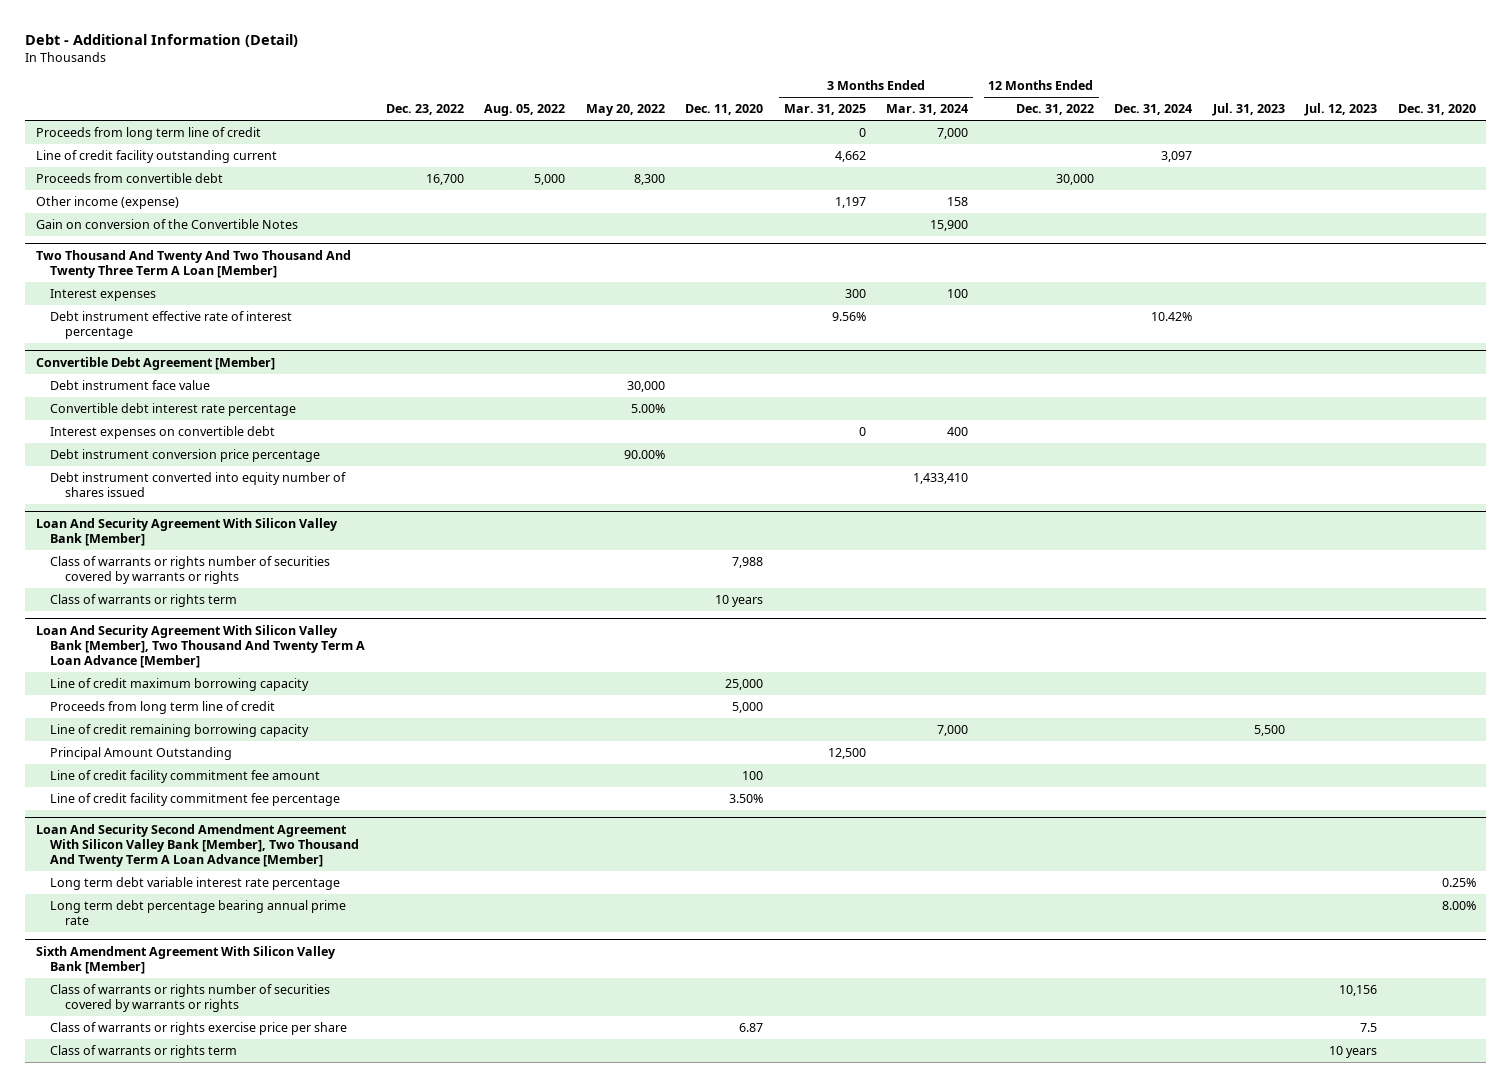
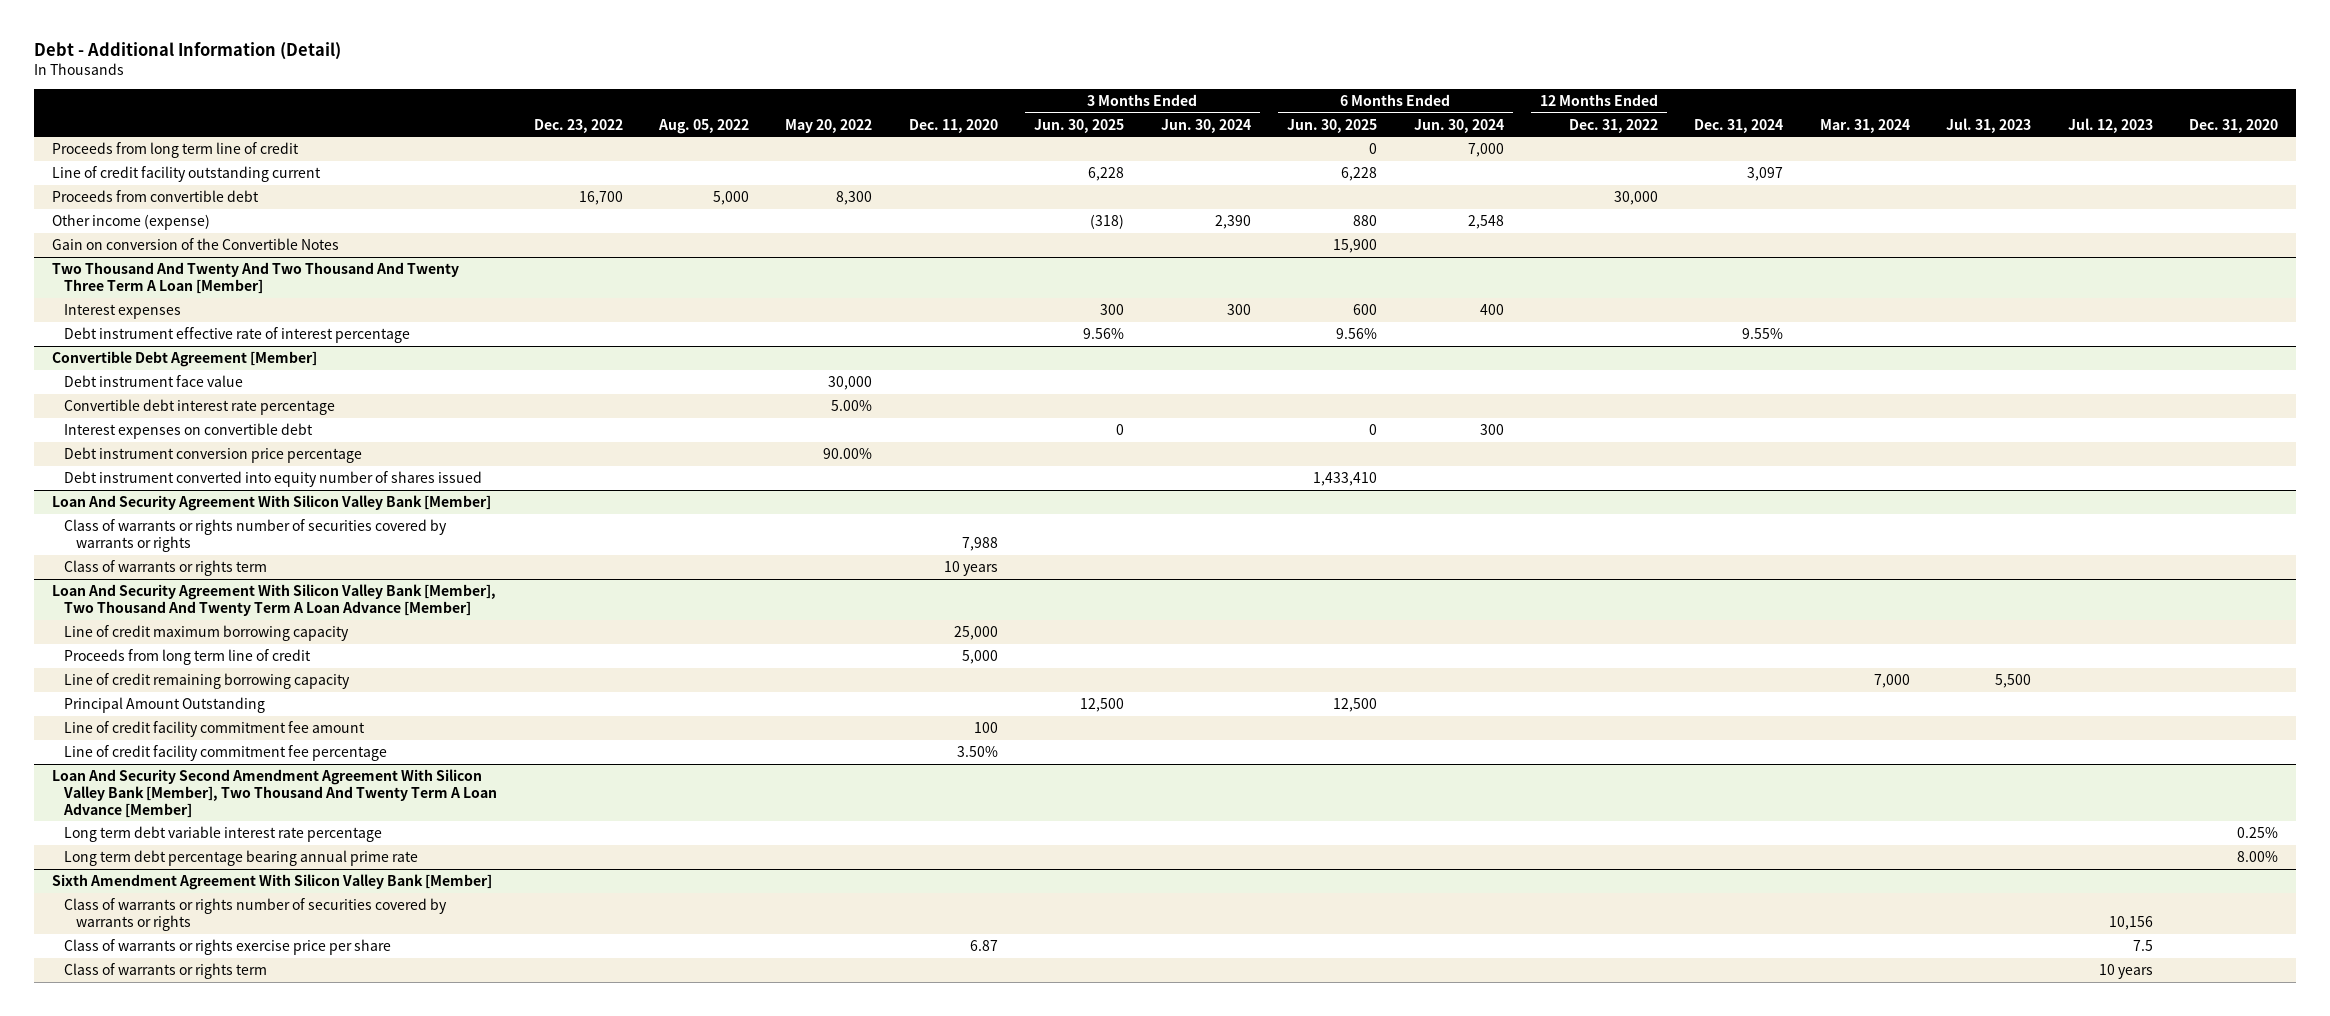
- | Dec. 23, 2022 | Aug. 05, 2022 | May 20, 2022 | Dec. 11, 2020 | 3 Months Ended Mar. 31, 2025 | 3 Months Ended Mar. 31, 2024 | 12 Months Ended Dec. 31, 2022 | Dec. 31, 2024 | Jul. 31, 2023 | Jul. 12, 2023 | Dec. 31, 2020
+ | Dec. 23, 2022 | Aug. 05, 2022 | May 20, 2022 | Dec. 11, 2020 | 3 Months Ended Jun. 30, 2025 | 3 Months Ended Jun. 30, 2024 | 6 Months Ended Jun. 30, 2025 | 6 Months Ended Jun. 30, 2024 | 12 Months Ended Dec. 31, 2022 | Dec. 31, 2024 | Mar. 31, 2024 | Jul. 31, 2023 | Jul. 12, 2023 | Dec. 31, 2020
@ Two Thousand And Twenty And Two Thousand And Twenty Three Term A Loan [Member]
- Debt instrument effective rate of interest percentage | | | | | 9.56% | | | 10.42% | | |
+ Debt instrument effective rate of interest percentage | | | | | 9.56% | | 9.56% | | | 9.55% | | | |

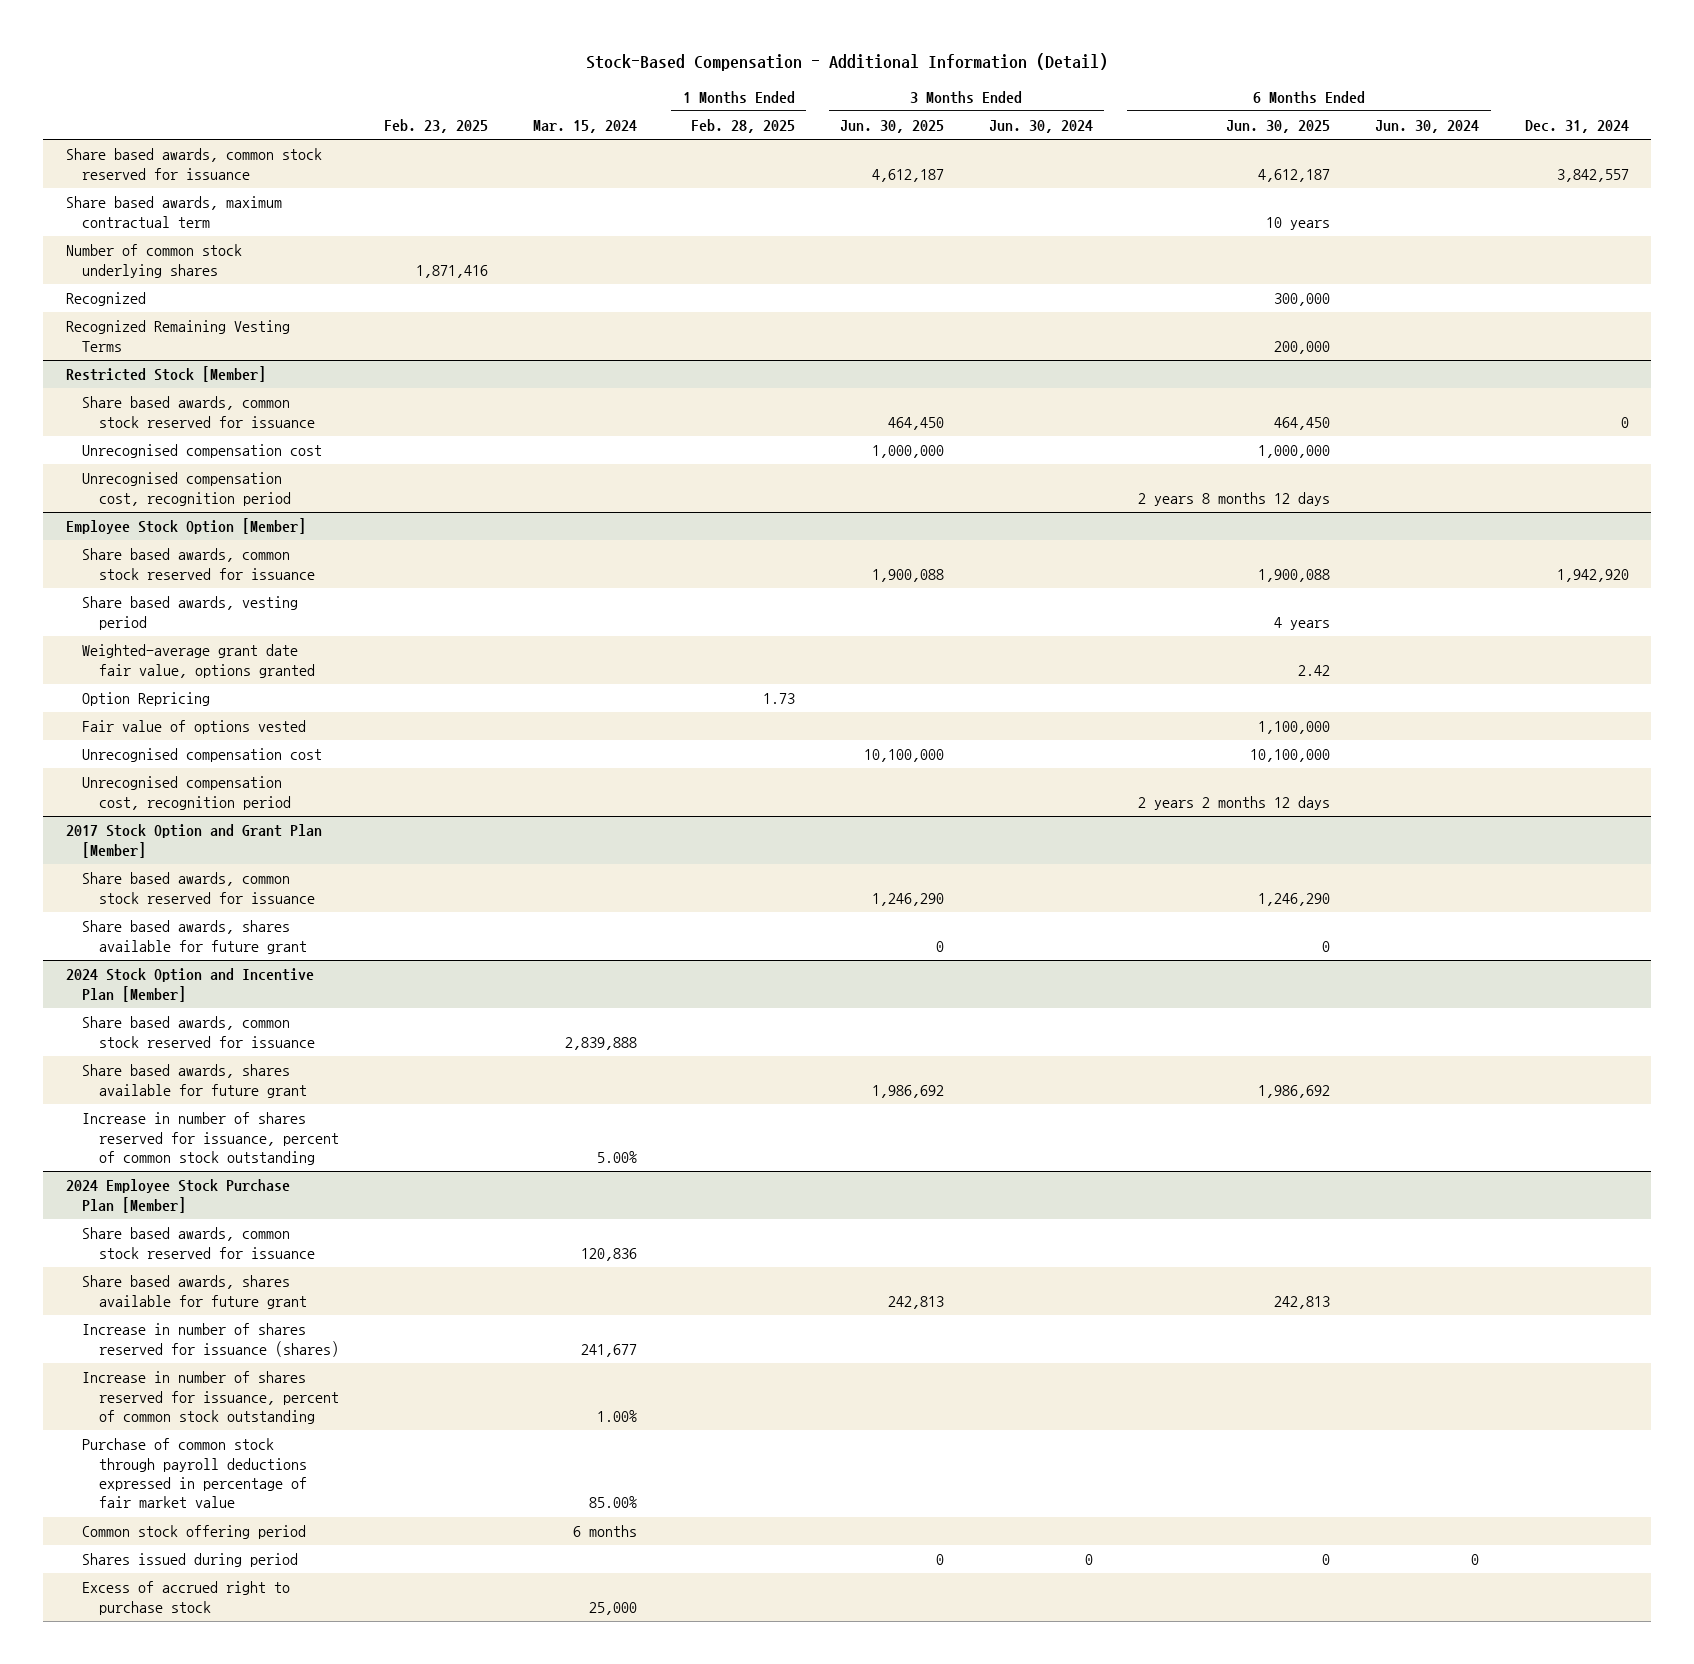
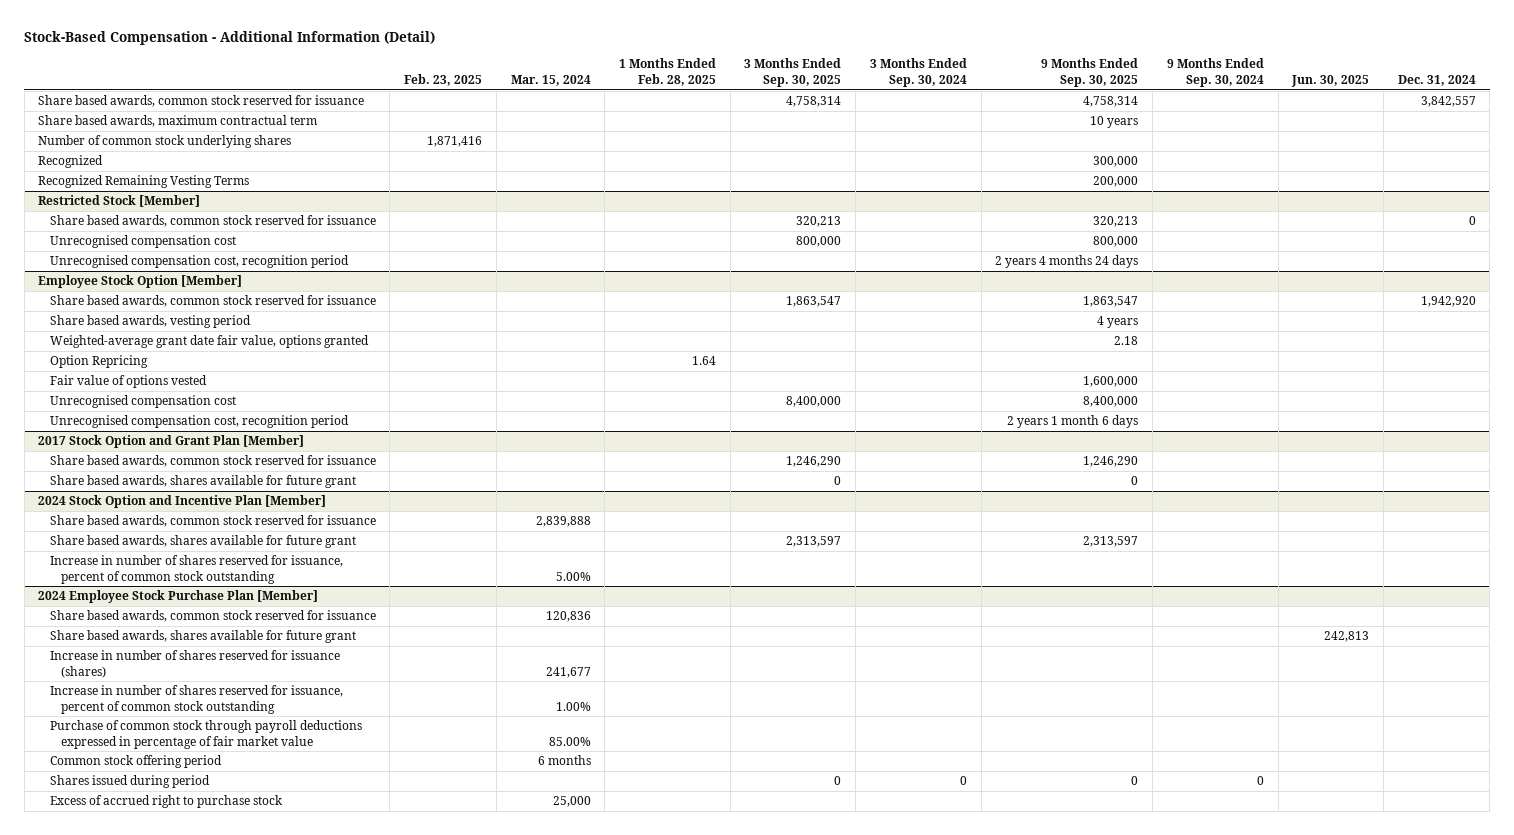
- | Feb. 23, 2025 | Mar. 15, 2024 | 1 Months Ended Feb. 28, 2025 | 3 Months Ended Jun. 30, 2025 | 3 Months Ended Jun. 30, 2024 | 6 Months Ended Jun. 30, 2025 | 6 Months Ended Jun. 30, 2024 | Dec. 31, 2024
+ | Feb. 23, 2025 | Mar. 15, 2024 | 1 Months Ended Feb. 28, 2025 | 3 Months Ended Sep. 30, 2025 | 3 Months Ended Sep. 30, 2024 | 9 Months Ended Sep. 30, 2025 | 9 Months Ended Sep. 30, 2024 | Jun. 30, 2025 | Dec. 31, 2024
@ Employee Stock Option [Member]
- Option Repricing | | | 1.73 | | | | |
+ Option Repricing | | | 1.64 | | | | | |

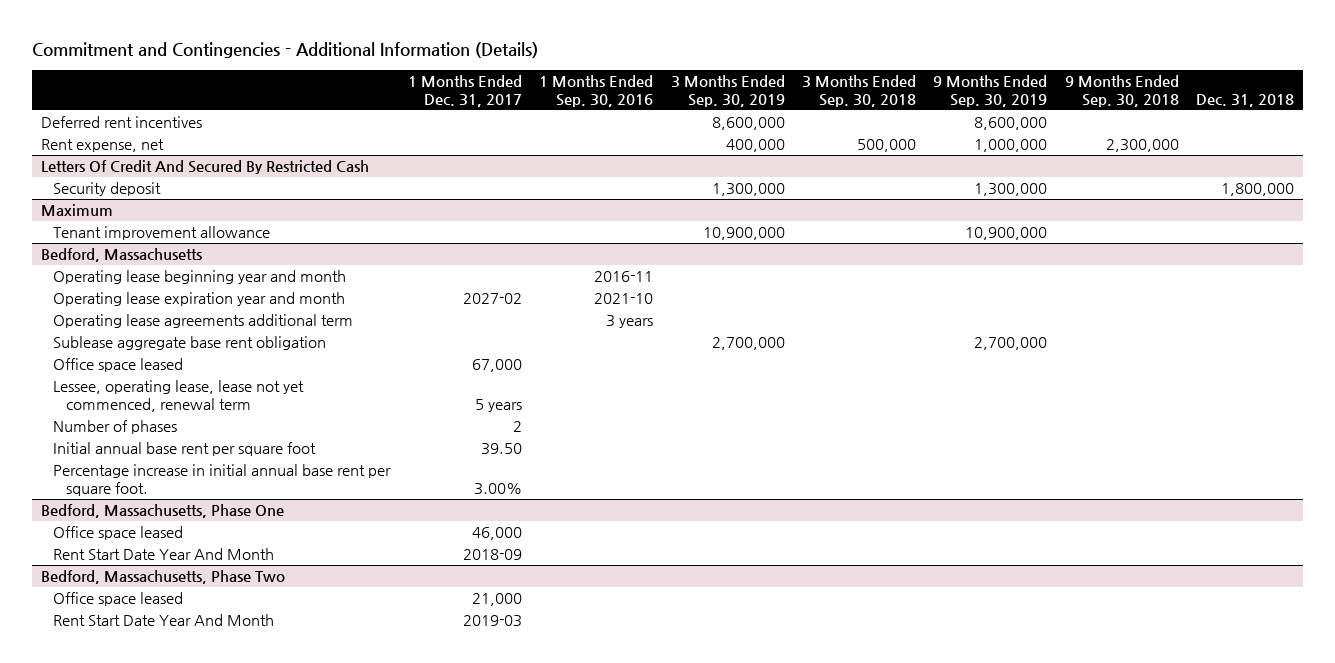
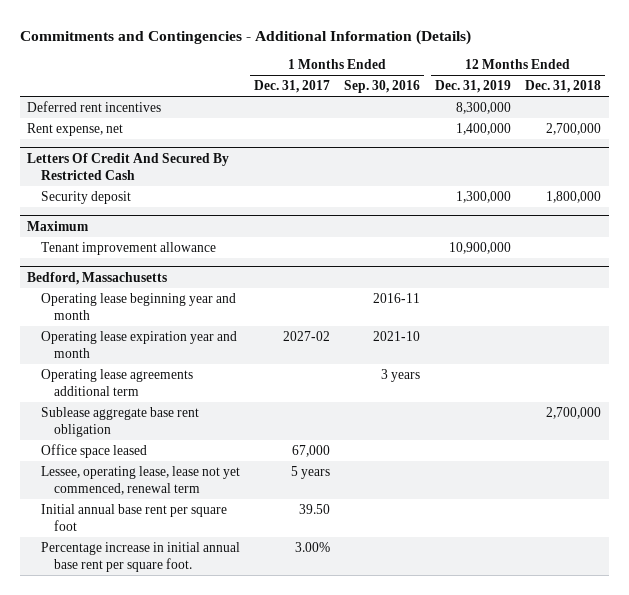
- Commitment and Contingencies - Additional Information (Details)
+ Commitments and Contingencies - Additional Information (Details)
- | 1 Months Ended Dec. 31, 2017 | 1 Months Ended Sep. 30, 2016 | 3 Months Ended Sep. 30, 2019 | 3 Months Ended Sep. 30, 2018 | 9 Months Ended Sep. 30, 2019 | 9 Months Ended Sep. 30, 2018 | Dec. 31, 2018
+ | 1 Months Ended Dec. 31, 2017 | 1 Months Ended Sep. 30, 2016 | 12 Months Ended Dec. 31, 2019 | 12 Months Ended Dec. 31, 2018
@ Bedford, Massachusetts
- Number of phases | 2 | | | | | |
- Bedford, Massachusetts, Phase One
- Office space leased | 46,000 | | | | | |
- Rent Start Date Year And Month | 2018-09 | | | | | |
- Bedford, Massachusetts, Phase Two
- Office space leased | 21,000 | | | | | |
- Rent Start Date Year And Month | 2019-03 | | | | | |

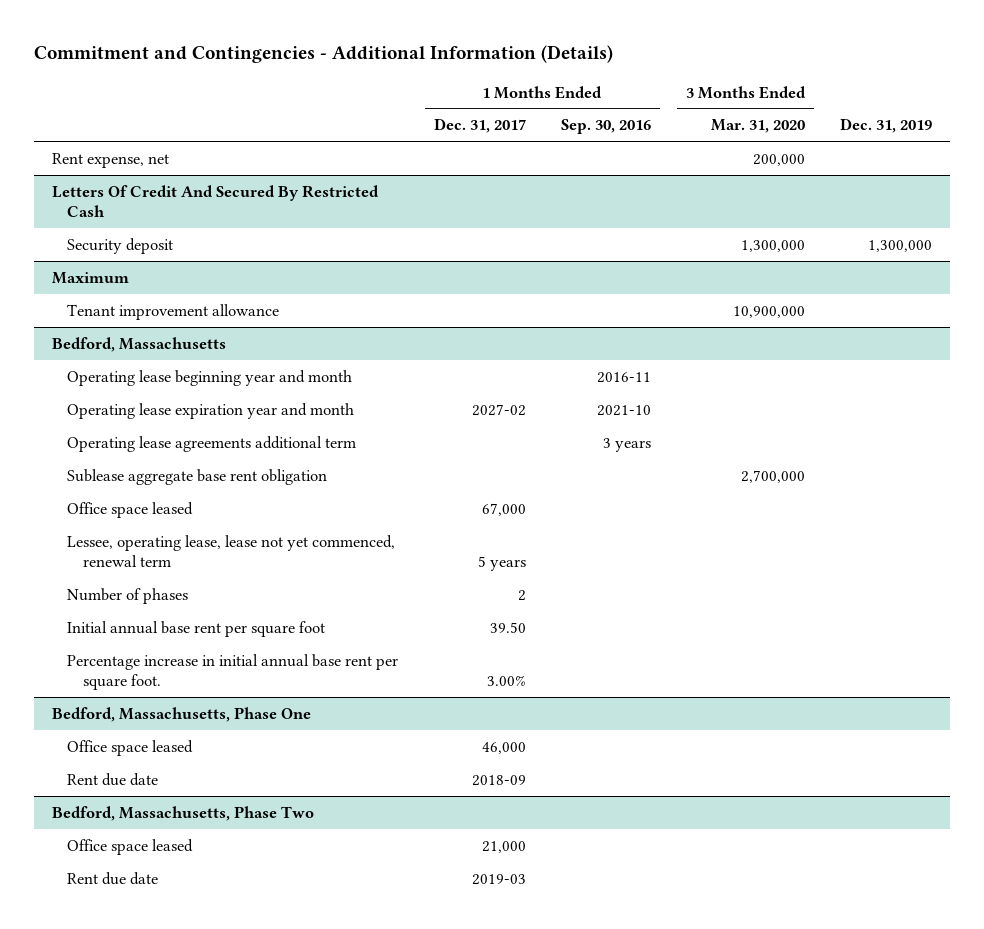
- Commitments and Contingencies - Additional Information (Details)
+ Commitment and Contingencies - Additional Information (Details)
- | 1 Months Ended Dec. 31, 2017 | 1 Months Ended Sep. 30, 2016 | 12 Months Ended Dec. 31, 2019 | 12 Months Ended Dec. 31, 2018
+ | 1 Months Ended Dec. 31, 2017 | 1 Months Ended Sep. 30, 2016 | 3 Months Ended Mar. 31, 2020 | Dec. 31, 2019
- Deferred rent incentives | | | 8,300,000 |
@ Bedford, Massachusetts
+ Number of phases | 2 | | |
+ Bedford, Massachusetts, Phase One
+ Office space leased | 46,000 | | |
+ Rent due date | 2018-09 | | |
+ Bedford, Massachusetts, Phase Two
+ Office space leased | 21,000 | | |
+ Rent due date | 2019-03 | | |

